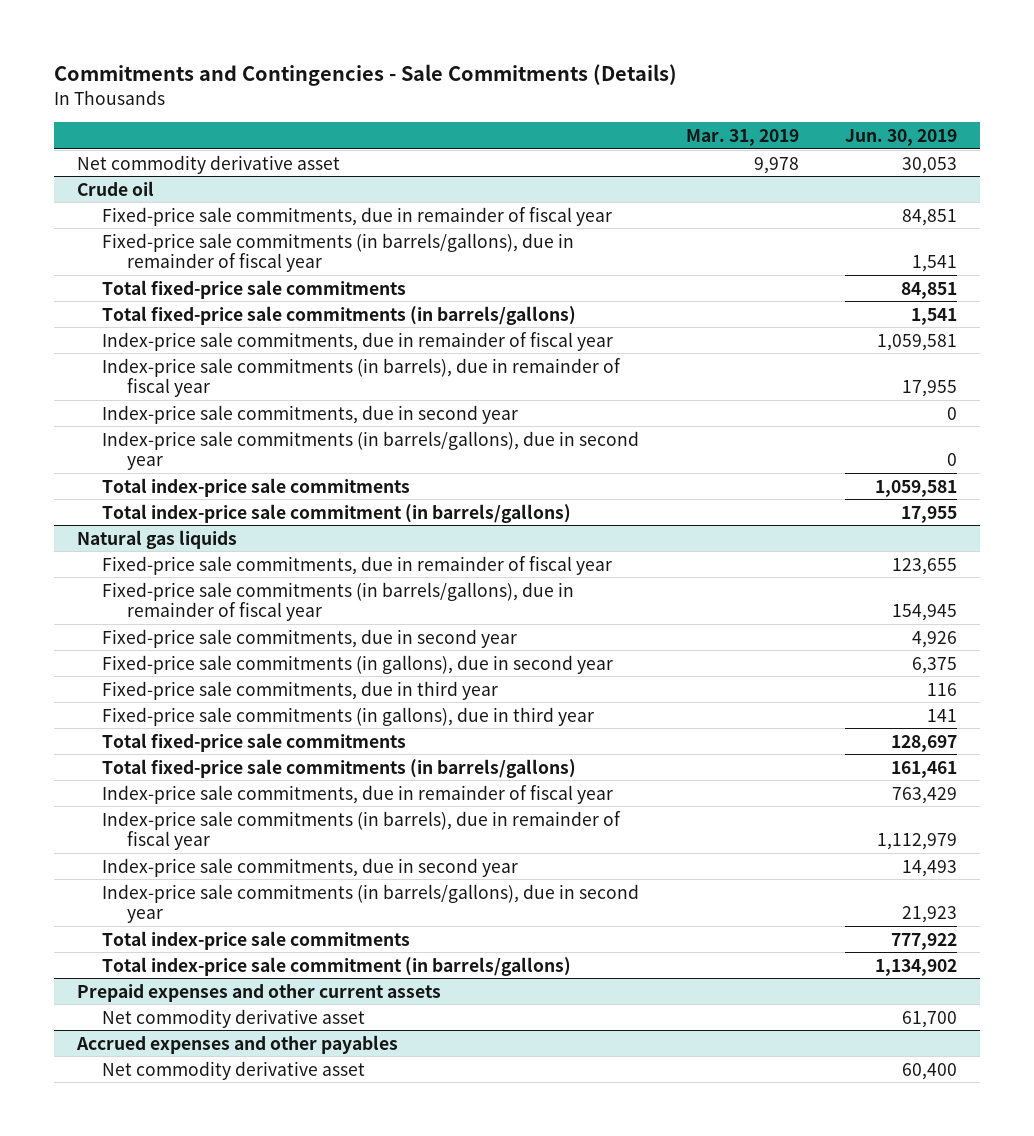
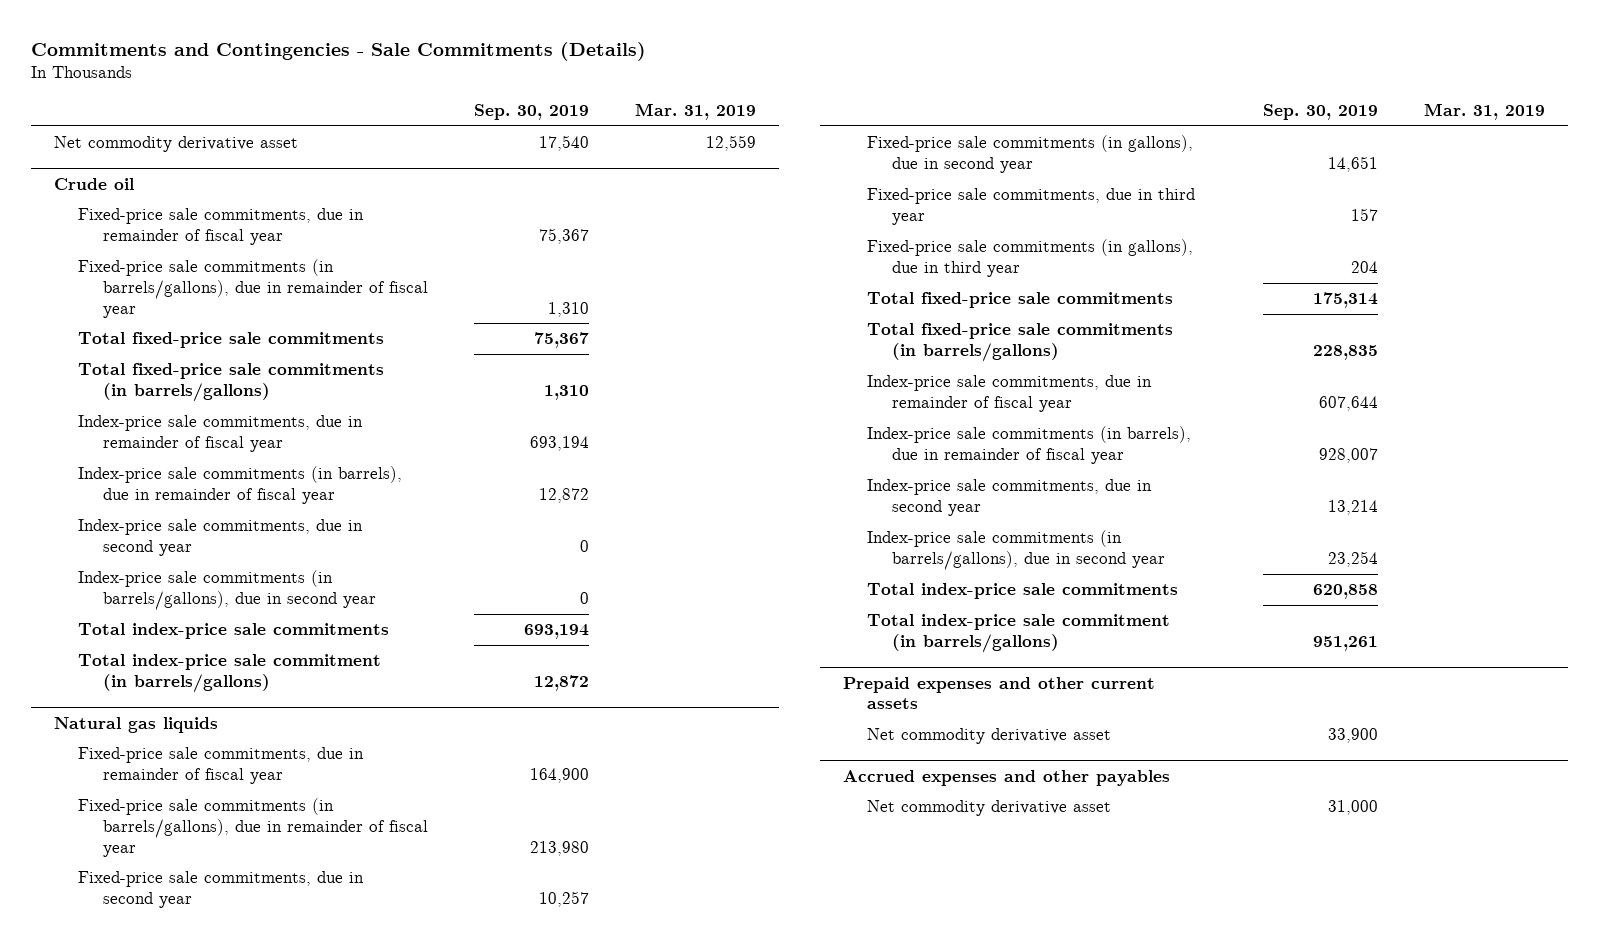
- | Mar. 31, 2019 | Jun. 30, 2019
+ | Sep. 30, 2019 | Mar. 31, 2019
- Net commodity derivative asset | 9,978 | 30,053
+ Net commodity derivative asset | 17,540 | 12,559

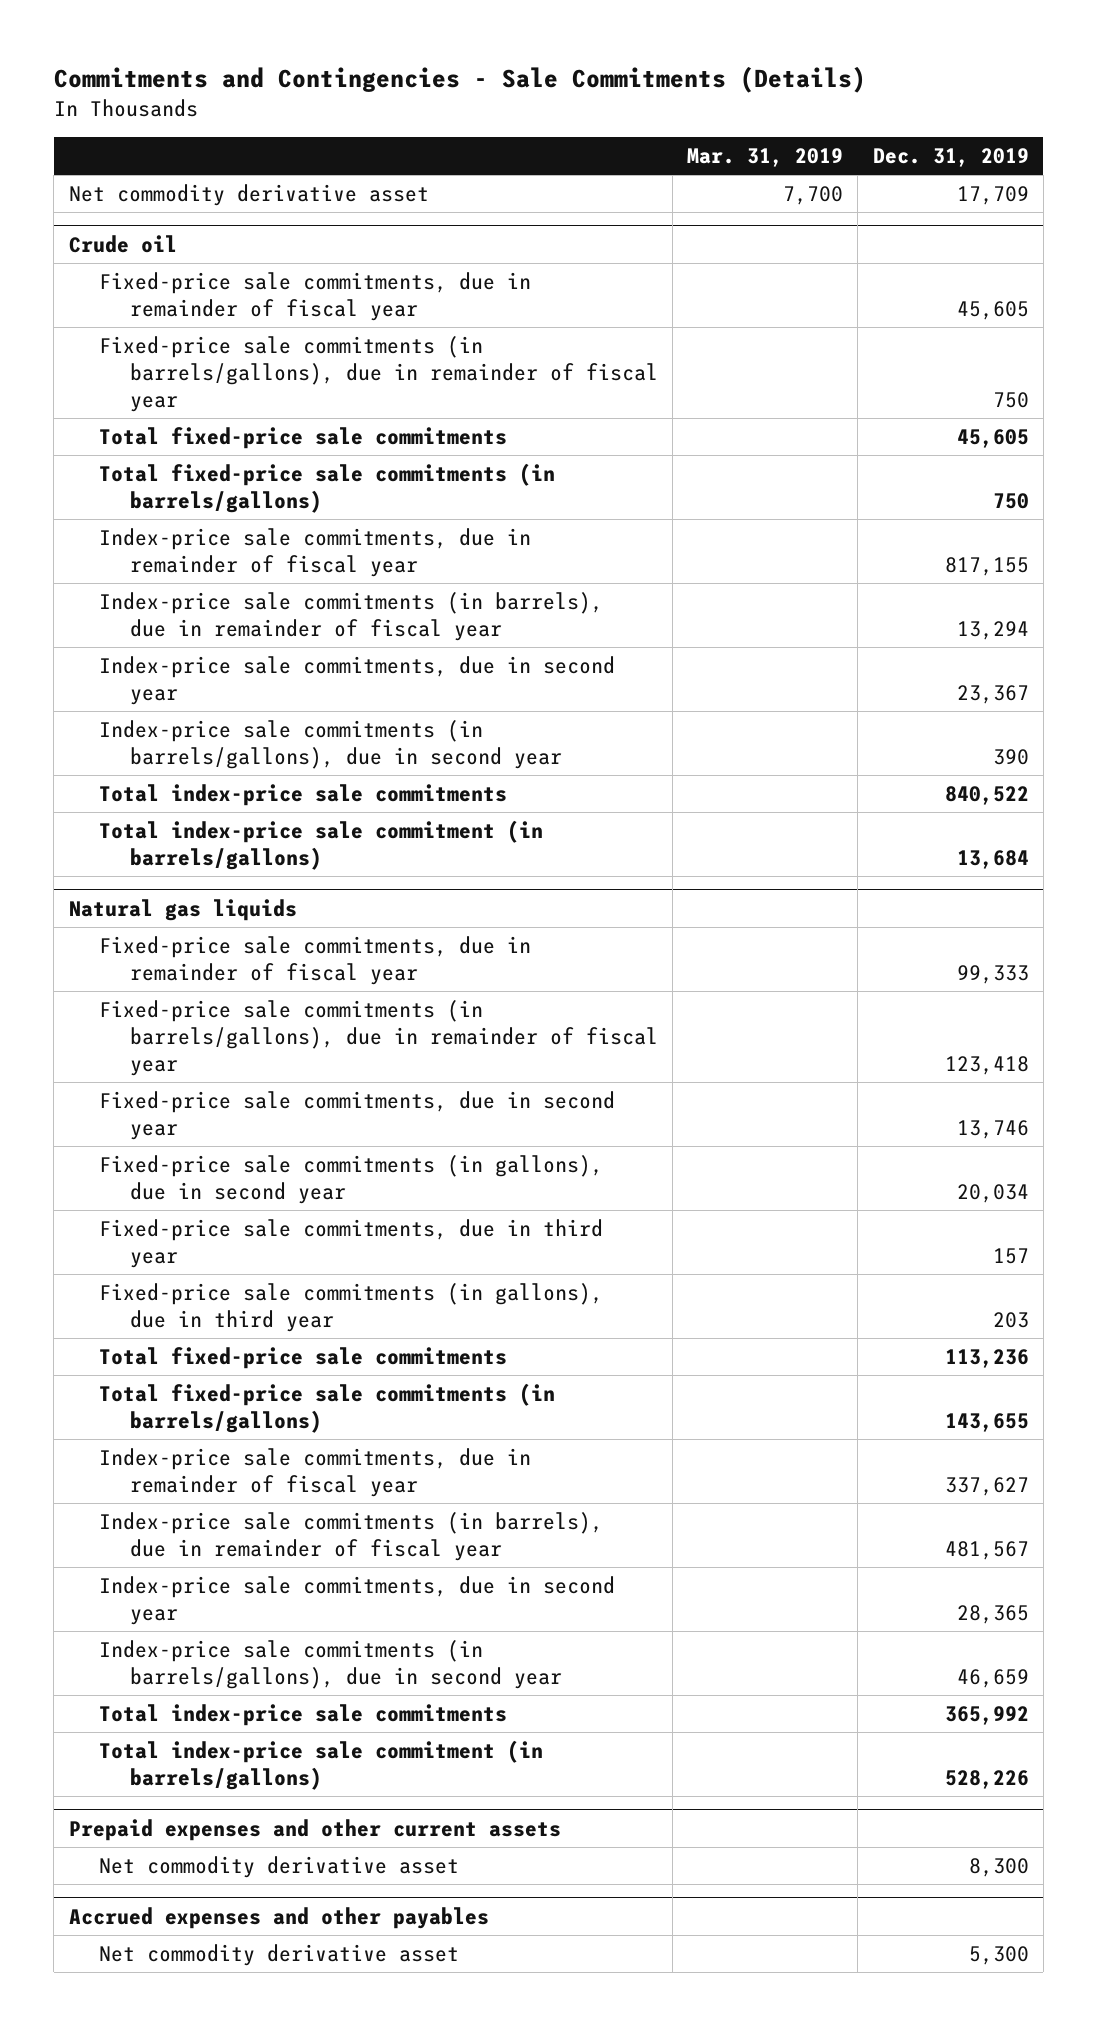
- | Sep. 30, 2019 | Mar. 31, 2019
+ | Mar. 31, 2019 | Dec. 31, 2019
- Net commodity derivative asset | 17,540 | 12,559
+ Net commodity derivative asset | 7,700 | 17,709

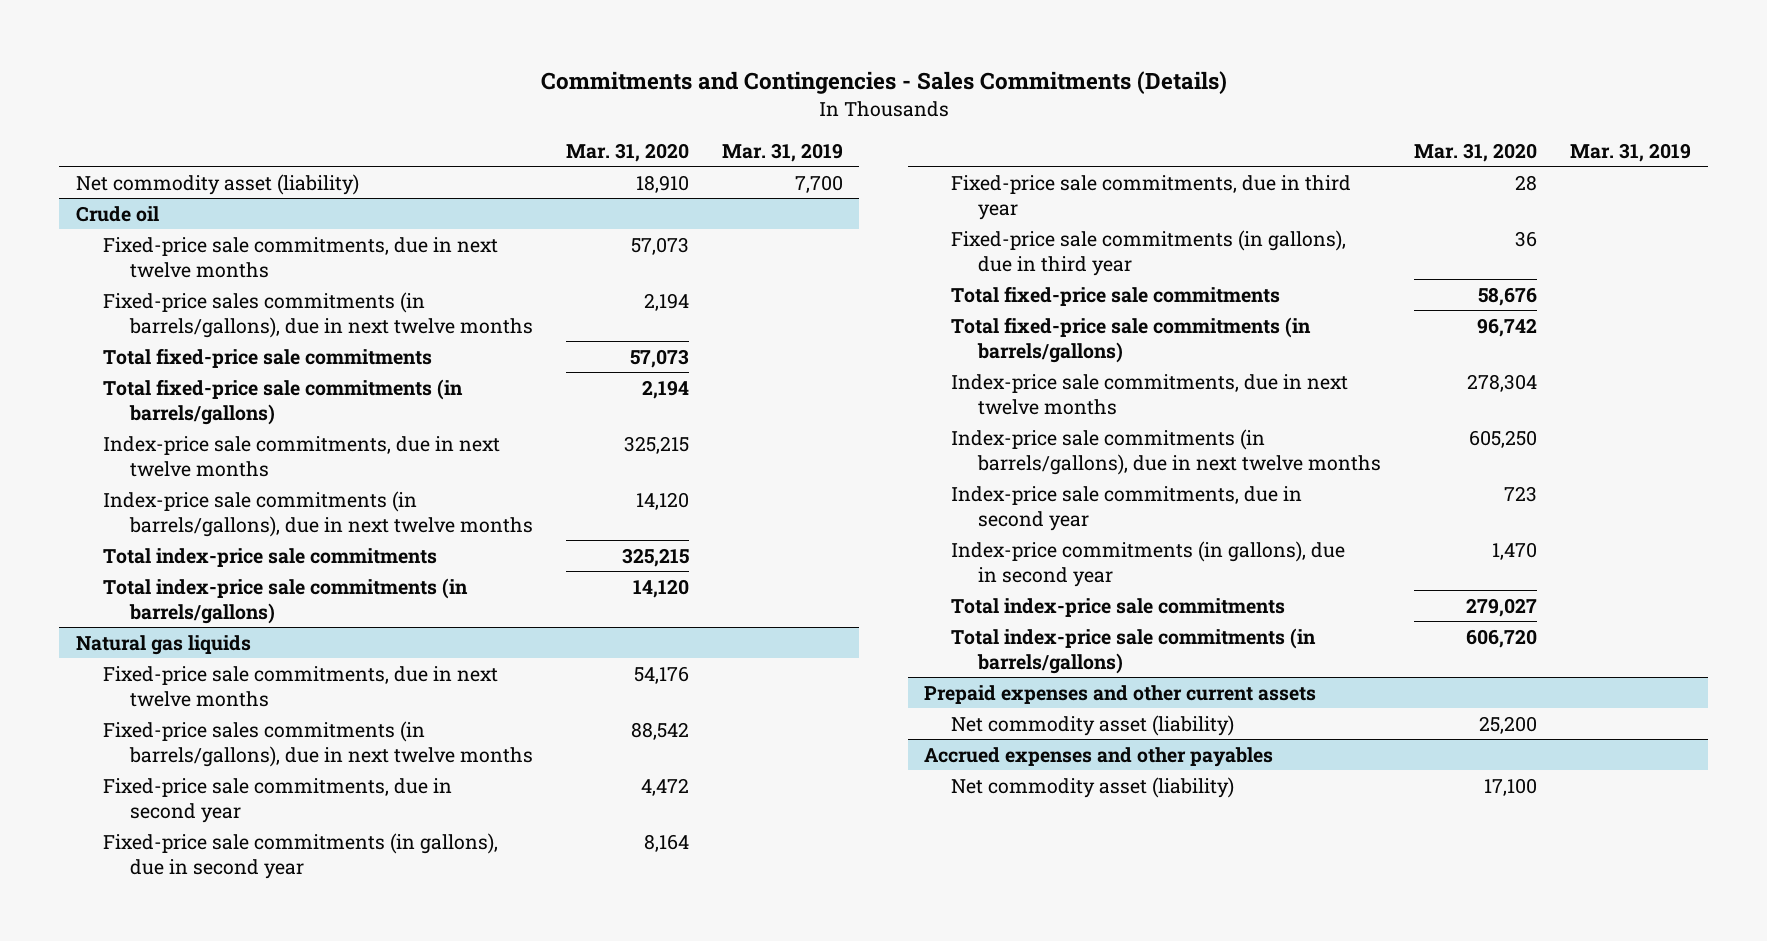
- Commitments and Contingencies - Sale Commitments (Details)
+ Commitments and Contingencies - Sales Commitments (Details)
- | Mar. 31, 2019 | Dec. 31, 2019
+ | Mar. 31, 2020 | Mar. 31, 2019
- Net commodity derivative asset | 7,700 | 17,709
+ Net commodity asset (liability) | 18,910 | 7,700
@ Crude oil
- Fixed-price sale commitments, due in remainder of fiscal year | | 45,605
- Fixed-price sale commitments (in barrels/gallons), due in remainder of fiscal year | | 750
+ Fixed-price sale commitments, due in next twelve months | 57,073 |
+ Fixed-price sales commitments (in barrels/gallons), due in next twelve months | 2,194 |
- Index-price sale commitments, due in remainder of fiscal year | | 817,155
- Index-price sale commitments (in barrels), due in remainder of fiscal year | | 13,294
- Index-price sale commitments, due in second year | | 23,367
- Index-price sale commitments (in barrels/gallons), due in second year | | 390
+ Index-price sale commitments, due in next twelve months | 325,215 |
+ Index-price sale commitments (in barrels/gallons), due in next twelve months | 14,120 |
- Total index-price sale commitment (in barrels/gallons) | | 13,684
+ Total index-price sale commitments (in barrels/gallons) | 14,120 |
@ Natural gas liquids
- Fixed-price sale commitments, due in remainder of fiscal year | | 99,333
- Fixed-price sale commitments (in barrels/gallons), due in remainder of fiscal year | | 123,418
+ Fixed-price sale commitments, due in next twelve months | 54,176 |
+ Fixed-price sales commitments (in barrels/gallons), due in next twelve months | 88,542 |
- Index-price sale commitments, due in remainder of fiscal year | | 337,627
- Index-price sale commitments (in barrels), due in remainder of fiscal year | | 481,567
+ Index-price sale commitments, due in next twelve months | 278,304 |
+ Index-price sale commitments (in barrels/gallons), due in next twelve months | 605,250 |
- Index-price sale commitments (in barrels/gallons), due in second year | | 46,659
+ Index-price commitments (in gallons), due in second year | 1,470 |
- Total index-price sale commitment (in barrels/gallons) | | 528,226
+ Total index-price sale commitments (in barrels/gallons) | 606,720 |
@ Prepaid expenses and other current assets
- Net commodity derivative asset | | 8,300
+ Net commodity asset (liability) | 25,200 |
@ Accrued expenses and other payables
- Net commodity derivative asset | | 5,300
+ Net commodity asset (liability) | 17,100 |

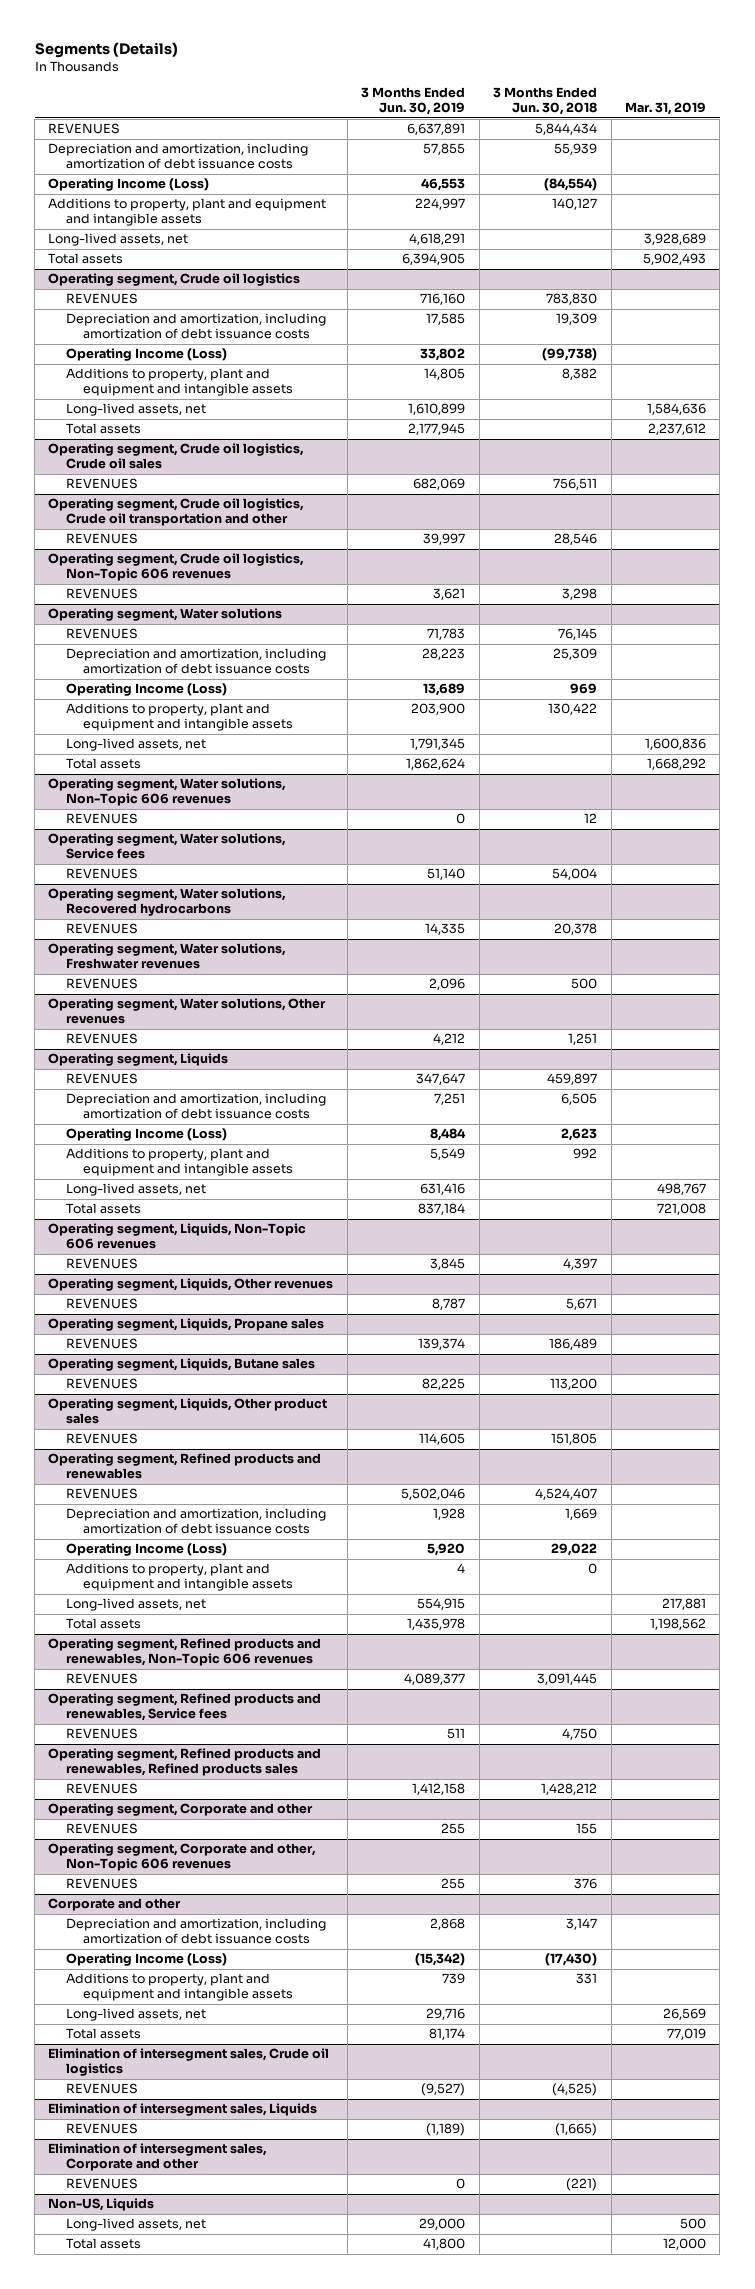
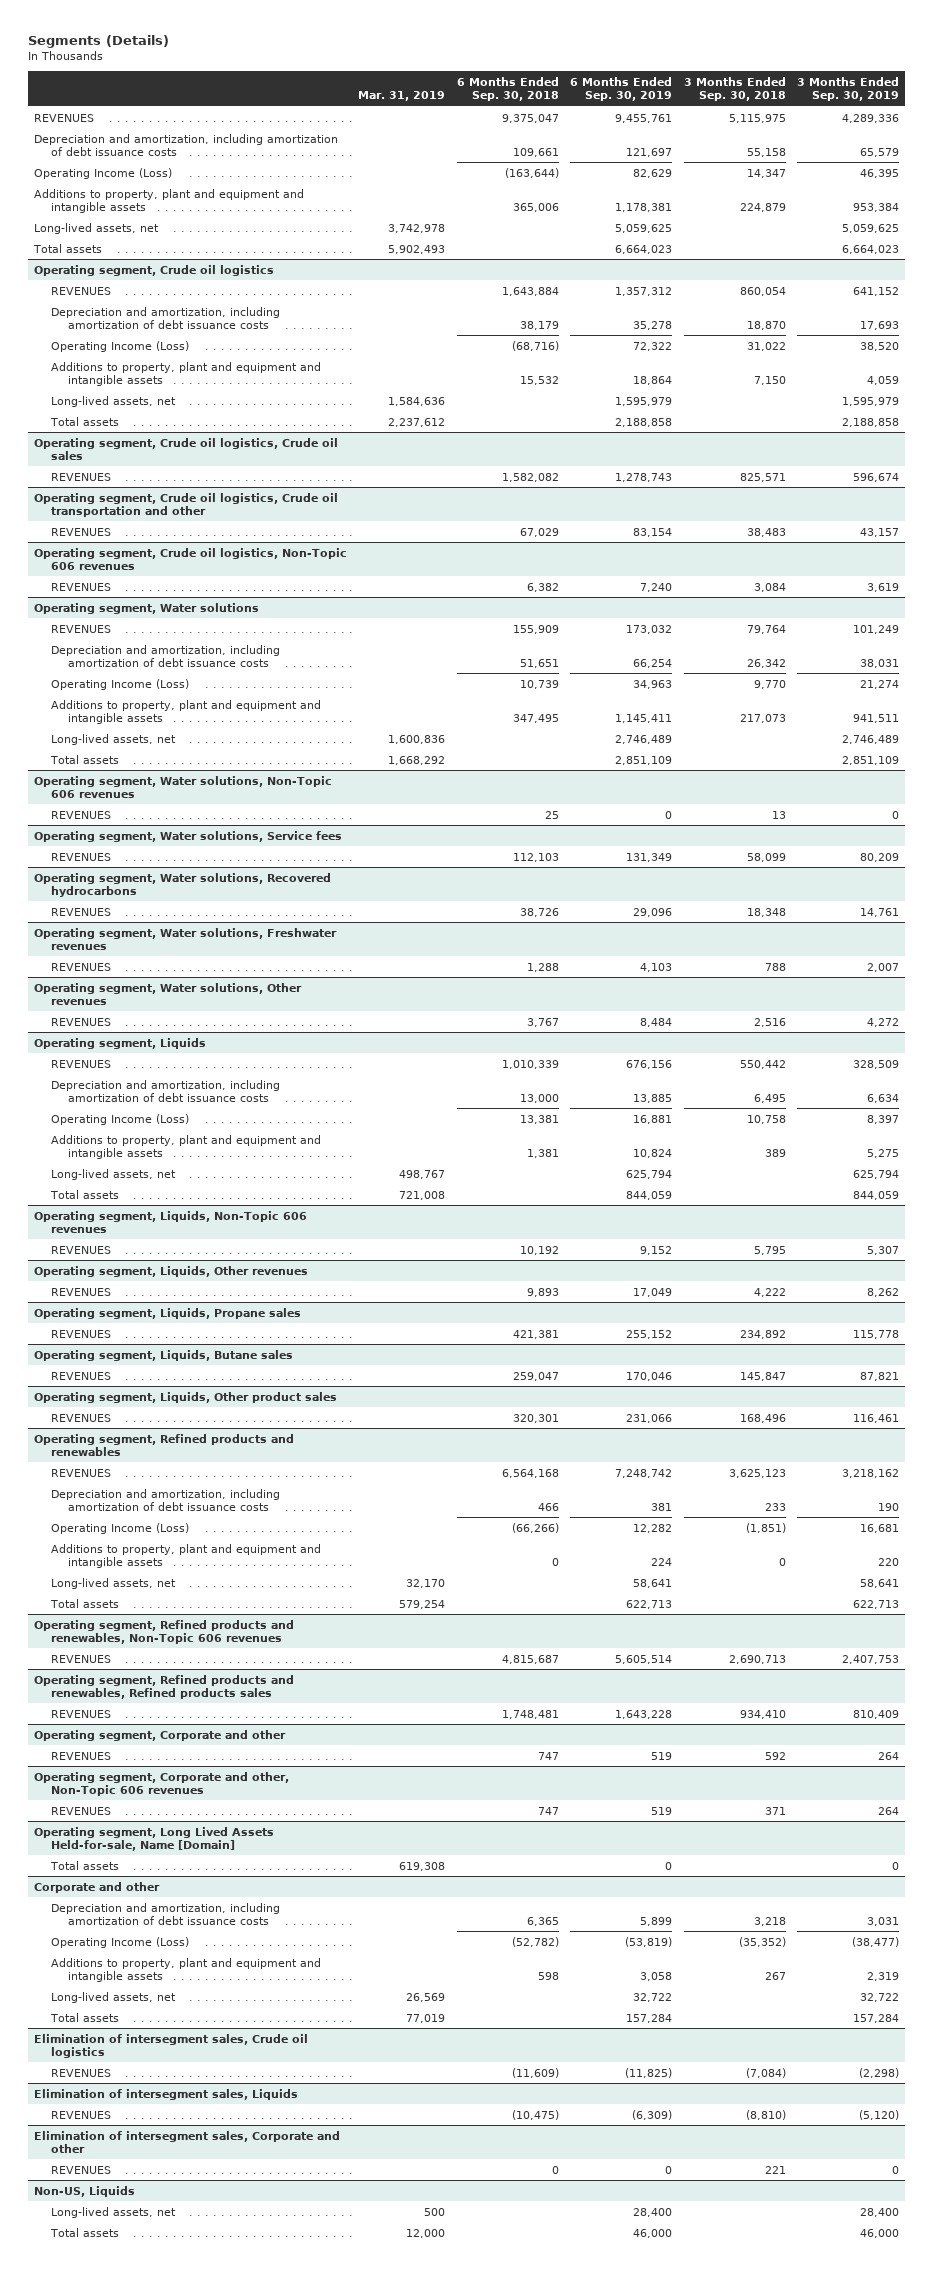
- | 3 Months Ended Jun. 30, 2019 | 3 Months Ended Jun. 30, 2018 | Mar. 31, 2019
+ | Mar. 31, 2019 | 6 Months Ended Sep. 30, 2018 | 6 Months Ended Sep. 30, 2019 | 3 Months Ended Sep. 30, 2018 | 3 Months Ended Sep. 30, 2019
- Long-lived assets, net | 4,618,291 | | 3,928,689
+ Long-lived assets, net | 3,742,978 | | 5,059,625 | | 5,059,625
@ Operating segment, Refined products and renewables
- Long-lived assets, net | 554,915 | | 217,881
- Total assets | 1,435,978 | | 1,198,562
+ Long-lived assets, net | 32,170 | | 58,641 | | 58,641
+ Total assets | 579,254 | | 622,713 | | 622,713
- Operating segment, Refined products and renewables, Service fees
- REVENUES | 511 | 4,750 |
+ Operating segment, Long Lived Assets Held-for-sale, Name [Domain]
+ Total assets | 619,308 | | 0 | | 0

